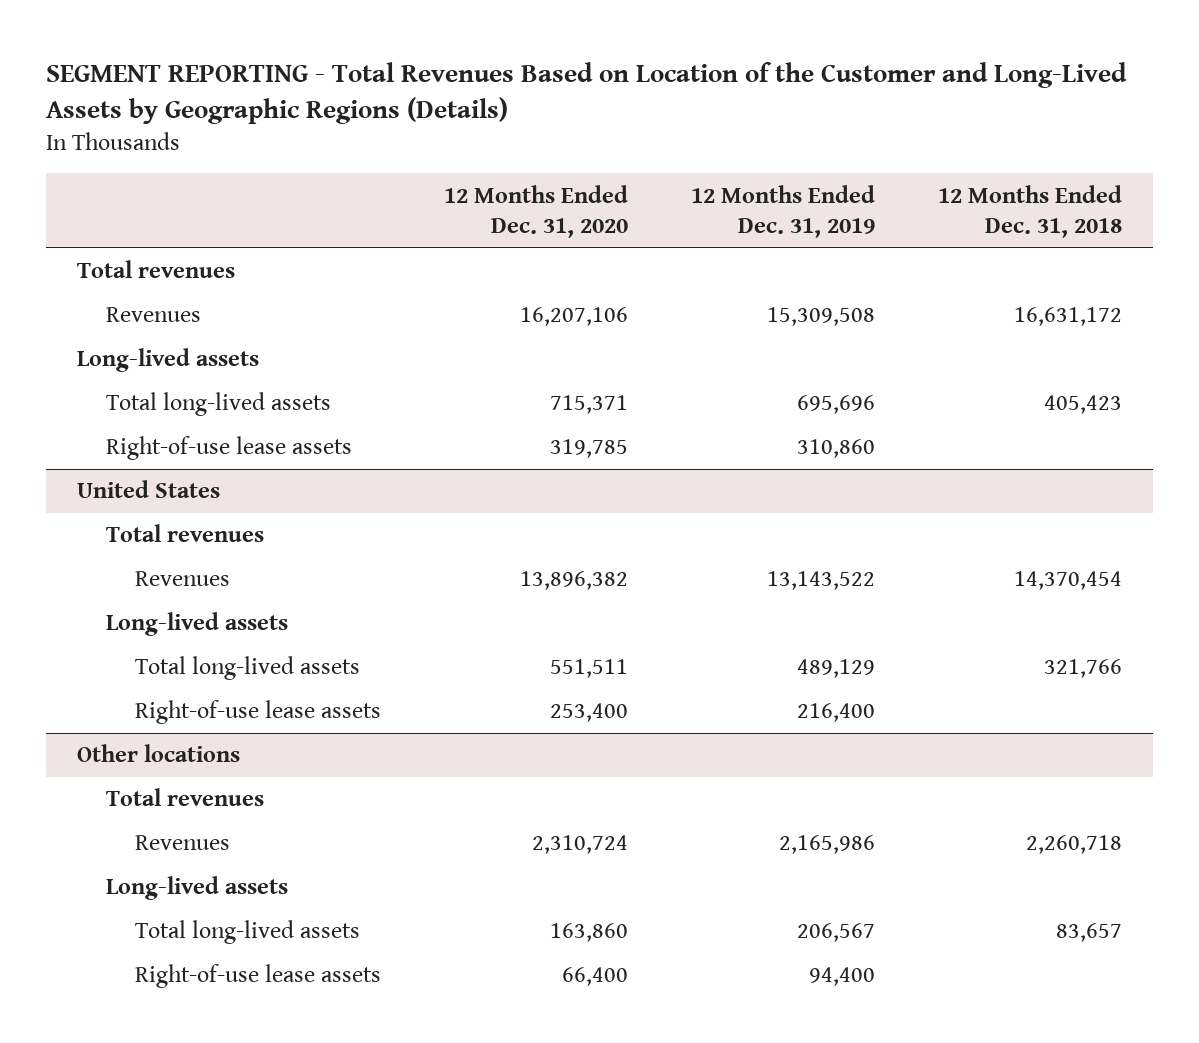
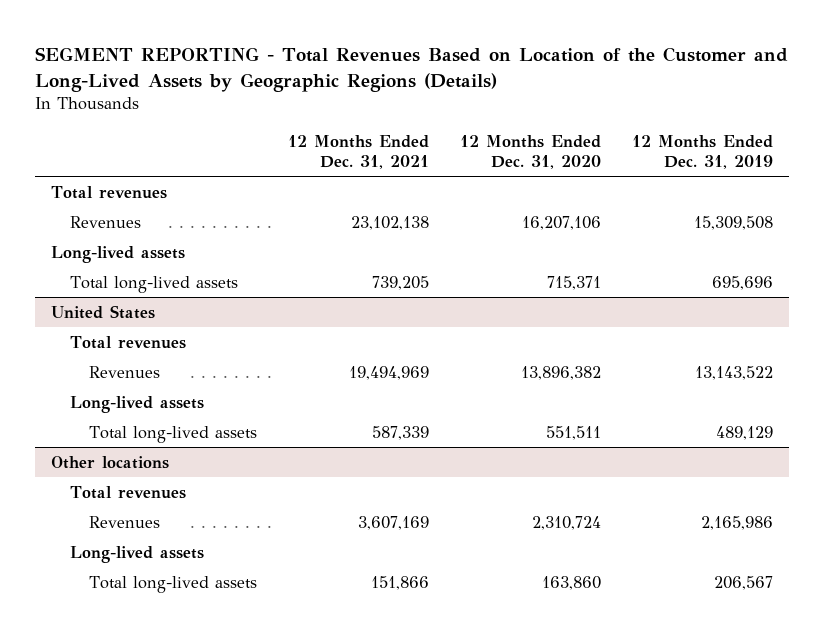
- | 12 Months Ended Dec. 31, 2020 | 12 Months Ended Dec. 31, 2019 | 12 Months Ended Dec. 31, 2018
+ | 12 Months Ended Dec. 31, 2021 | 12 Months Ended Dec. 31, 2020 | 12 Months Ended Dec. 31, 2019
- Right-of-use lease assets | 319,785 | 310,860 |
@ United States
- Right-of-use lease assets | 253,400 | 216,400 |
@ Other locations
- Right-of-use lease assets | 66,400 | 94,400 |

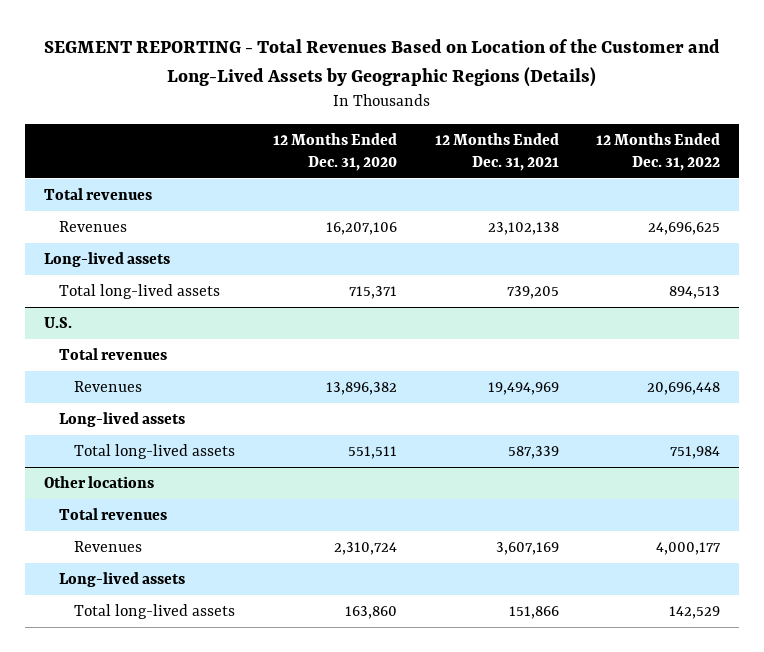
- | 12 Months Ended Dec. 31, 2021 | 12 Months Ended Dec. 31, 2020 | 12 Months Ended Dec. 31, 2019
+ | 12 Months Ended Dec. 31, 2020 | 12 Months Ended Dec. 31, 2021 | 12 Months Ended Dec. 31, 2022
- United States
+ U.S.

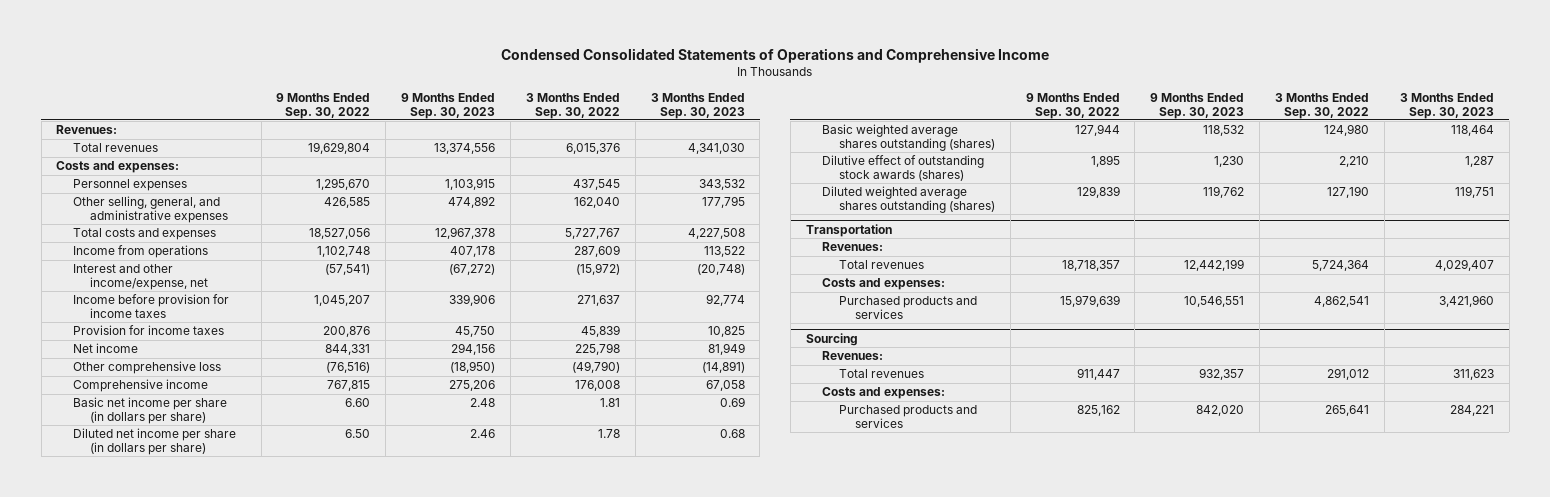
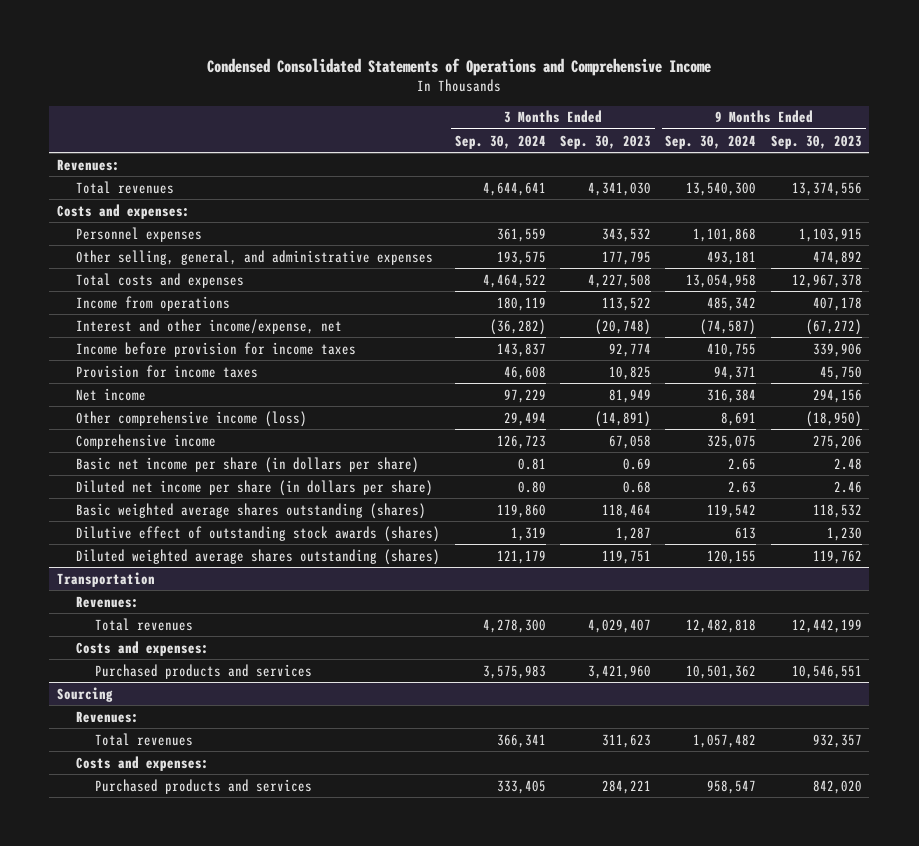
- | 9 Months Ended Sep. 30, 2022 | 9 Months Ended Sep. 30, 2023 | 3 Months Ended Sep. 30, 2022 | 3 Months Ended Sep. 30, 2023
+ | 3 Months Ended Sep. 30, 2024 | 3 Months Ended Sep. 30, 2023 | 9 Months Ended Sep. 30, 2024 | 9 Months Ended Sep. 30, 2023
- Other comprehensive loss | (76,516) | (18,950) | (49,790) | (14,891)
+ Other comprehensive income (loss) | 29,494 | (14,891) | 8,691 | (18,950)

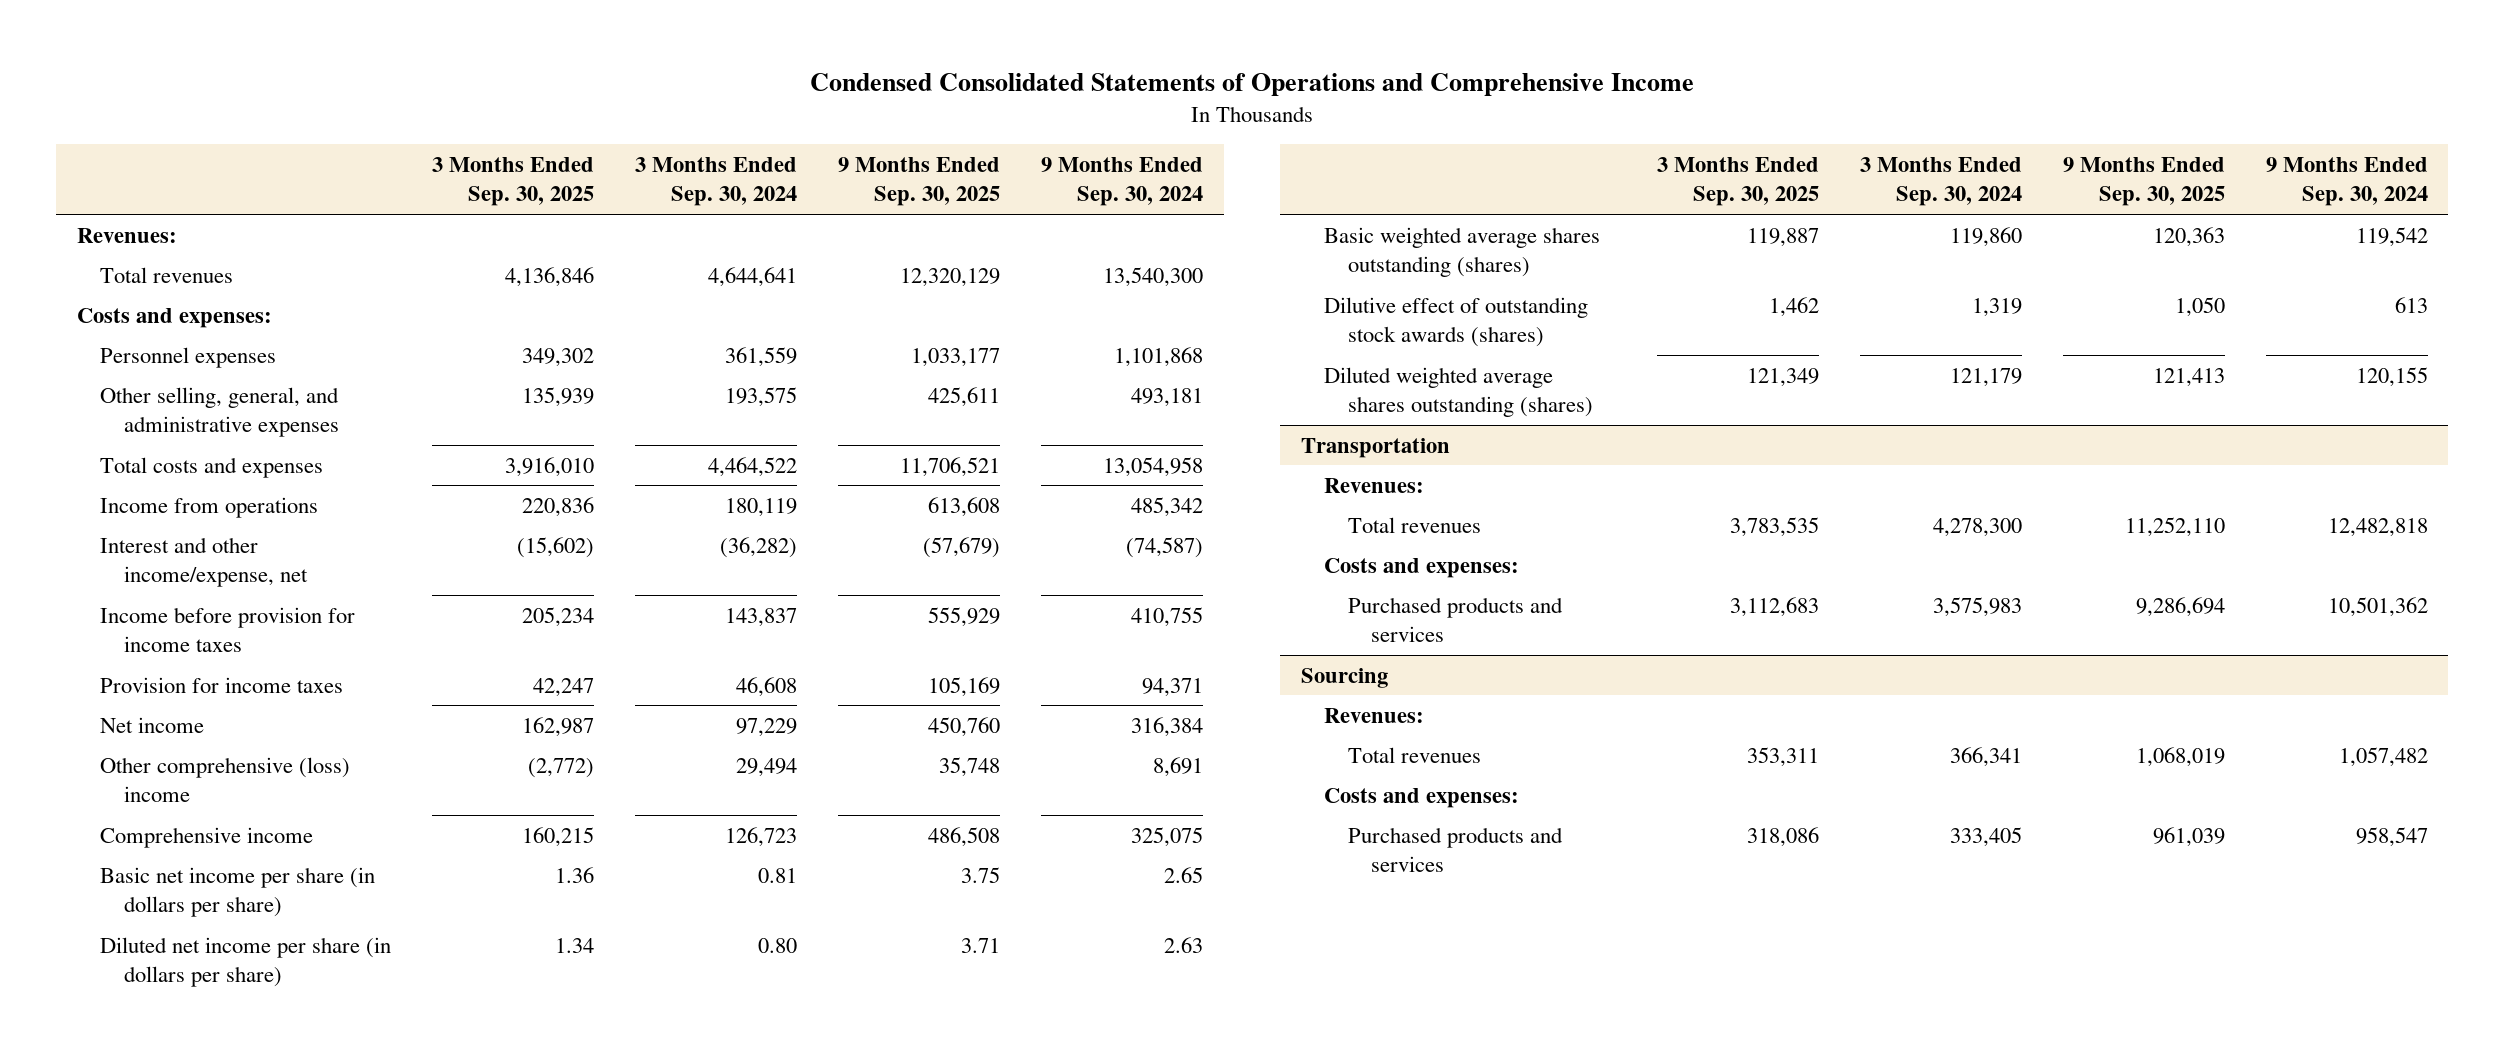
- | 3 Months Ended Sep. 30, 2024 | 3 Months Ended Sep. 30, 2023 | 9 Months Ended Sep. 30, 2024 | 9 Months Ended Sep. 30, 2023
+ | 3 Months Ended Sep. 30, 2025 | 3 Months Ended Sep. 30, 2024 | 9 Months Ended Sep. 30, 2025 | 9 Months Ended Sep. 30, 2024
- Other comprehensive income (loss) | 29,494 | (14,891) | 8,691 | (18,950)
+ Other comprehensive (loss) income | (2,772) | 29,494 | 35,748 | 8,691

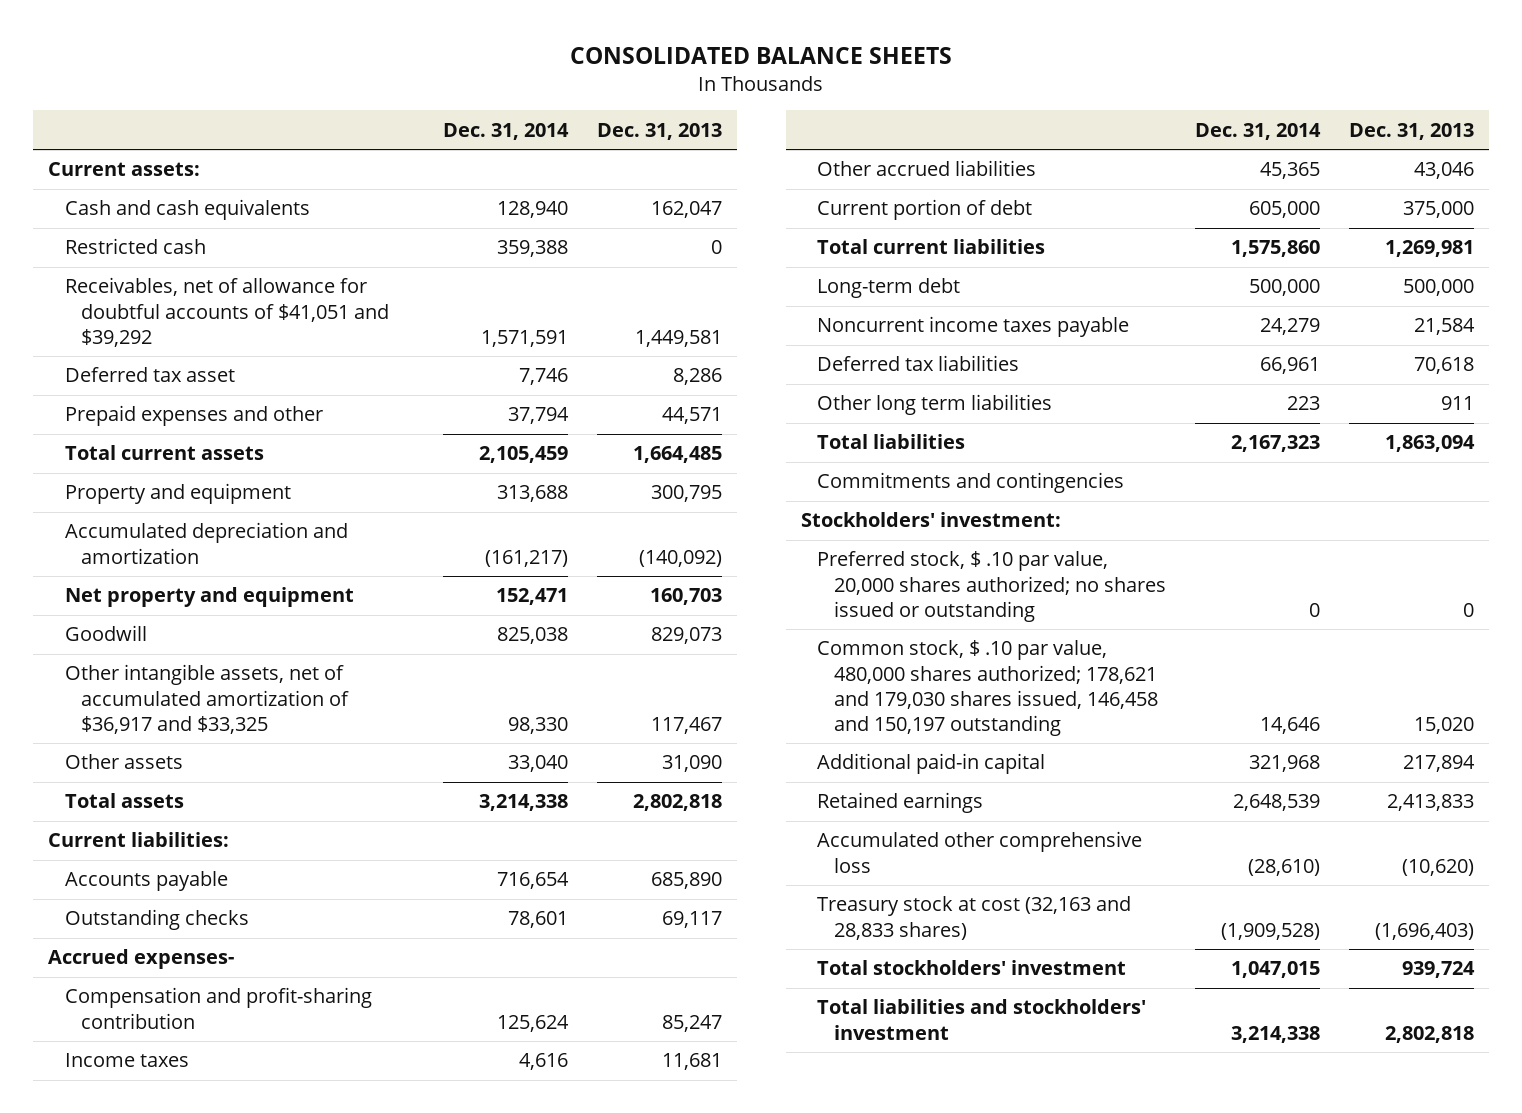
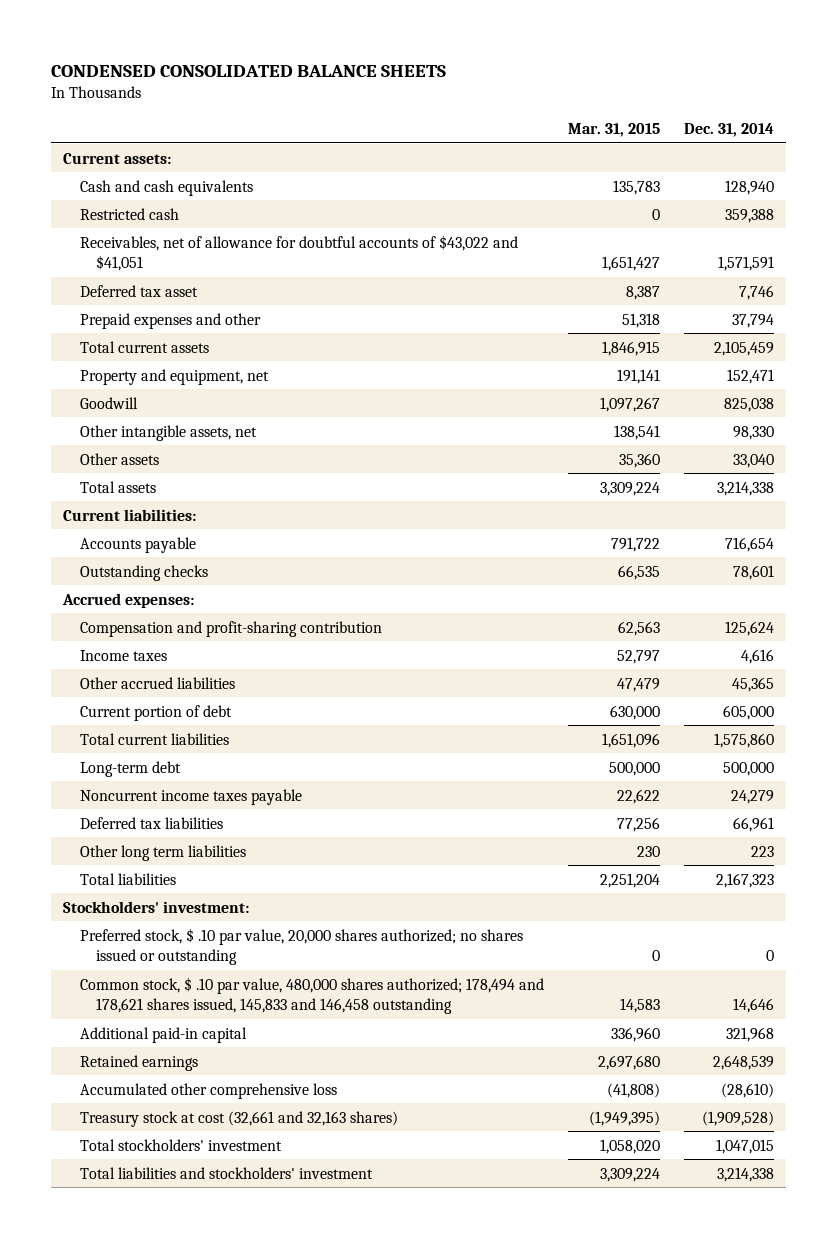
- CONSOLIDATED BALANCE SHEETS
+ CONDENSED CONSOLIDATED BALANCE SHEETS
- | Dec. 31, 2014 | Dec. 31, 2013
+ | Mar. 31, 2015 | Dec. 31, 2014
- Receivables, net of allowance for doubtful accounts of $41,051 and $39,292 | 1,571,591 | 1,449,581
+ Receivables, net of allowance for doubtful accounts of $43,022 and $41,051 | 1,651,427 | 1,571,591
- Property and equipment | 313,688 | 300,795
- Accumulated depreciation and amortization | (161,217) | (140,092)
- Net property and equipment | 152,471 | 160,703
+ Property and equipment, net | 191,141 | 152,471
- Other intangible assets, net of accumulated amortization of $36,917 and $33,325 | 98,330 | 117,467
+ Other intangible assets, net | 138,541 | 98,330
- Accrued expenses-
+ Accrued expenses:
- Commitments and contingencies
- Common stock, $ .10 par value, 480,000 shares authorized; 178,621 and 179,030 shares issued, 146,458 and 150,197 outstanding | 14,646 | 15,020
+ Common stock, $ .10 par value, 480,000 shares authorized; 178,494 and 178,621 shares issued, 145,833 and 146,458 outstanding | 14,583 | 14,646
- Treasury stock at cost (32,163 and 28,833 shares) | (1,909,528) | (1,696,403)
+ Treasury stock at cost (32,661 and 32,163 shares) | (1,949,395) | (1,909,528)

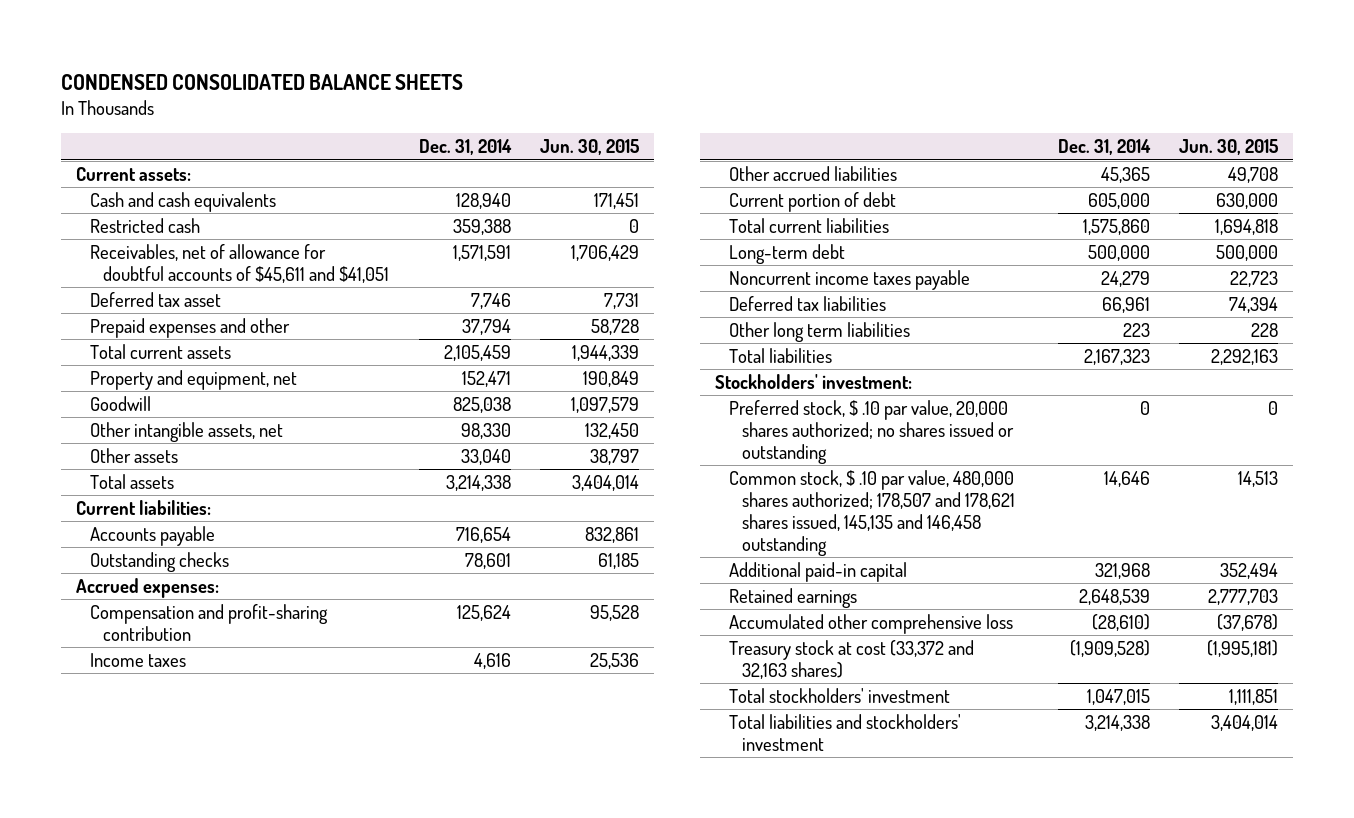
- | Mar. 31, 2015 | Dec. 31, 2014
+ | Dec. 31, 2014 | Jun. 30, 2015
- Receivables, net of allowance for doubtful accounts of $43,022 and $41,051 | 1,651,427 | 1,571,591
+ Receivables, net of allowance for doubtful accounts of $45,611 and $41,051 | 1,571,591 | 1,706,429
- Common stock, $ .10 par value, 480,000 shares authorized; 178,494 and 178,621 shares issued, 145,833 and 146,458 outstanding | 14,583 | 14,646
+ Common stock, $ .10 par value, 480,000 shares authorized; 178,507 and 178,621 shares issued, 145,135 and 146,458 outstanding | 14,646 | 14,513
- Treasury stock at cost (32,661 and 32,163 shares) | (1,949,395) | (1,909,528)
+ Treasury stock at cost (33,372 and 32,163 shares) | (1,909,528) | (1,995,181)

